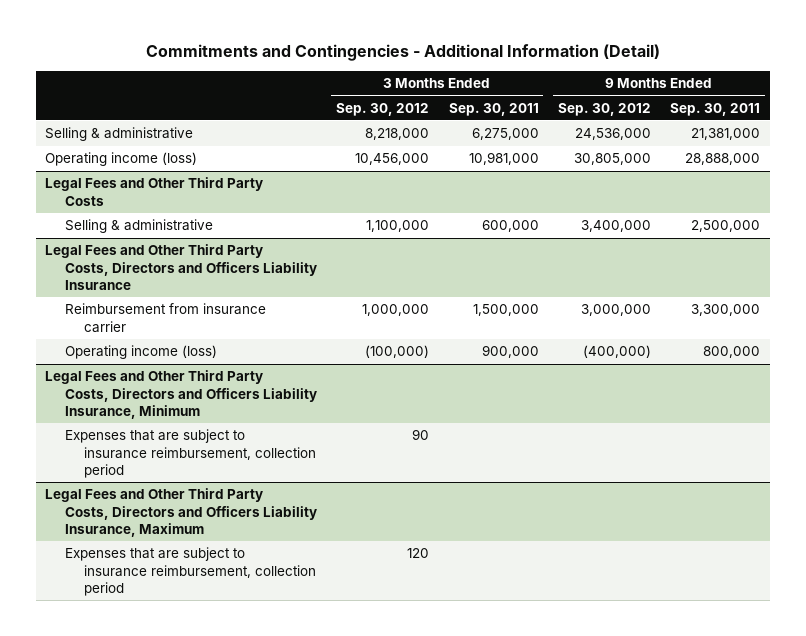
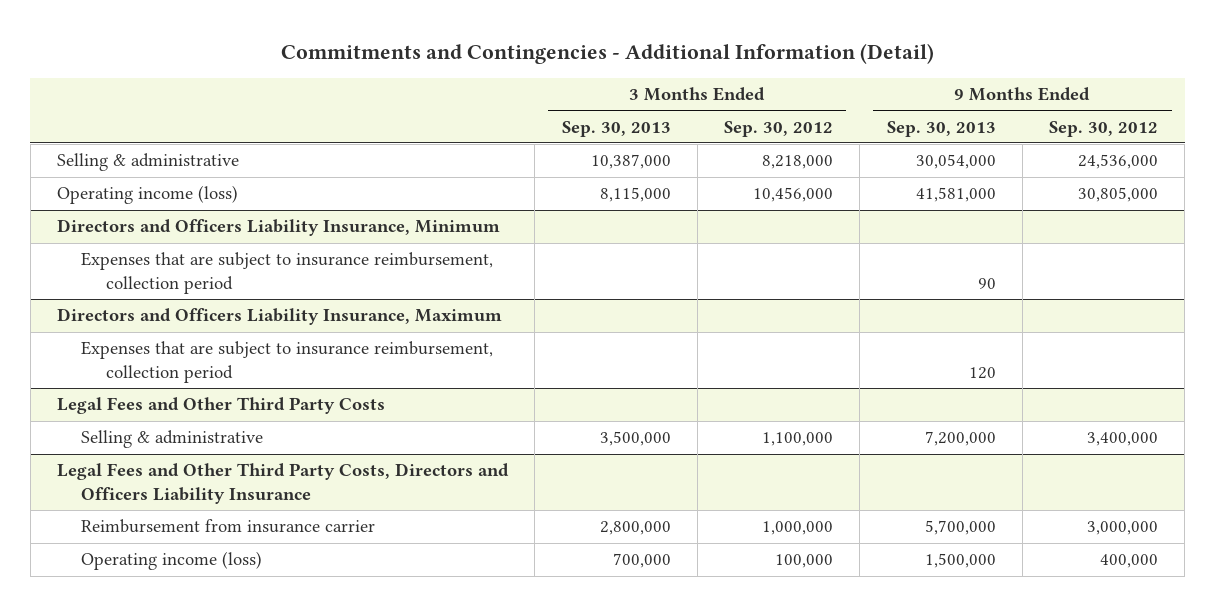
- | 3 Months Ended Sep. 30, 2012 | 3 Months Ended Sep. 30, 2011 | 9 Months Ended Sep. 30, 2012 | 9 Months Ended Sep. 30, 2011
+ | 3 Months Ended Sep. 30, 2013 | 3 Months Ended Sep. 30, 2012 | 9 Months Ended Sep. 30, 2013 | 9 Months Ended Sep. 30, 2012
+ Directors and Officers Liability Insurance, Minimum
+ Expenses that are subject to insurance reimbursement, collection period | | | 90 |
+ Directors and Officers Liability Insurance, Maximum
+ Expenses that are subject to insurance reimbursement, collection period | | | 120 |
@ Legal Fees and Other Third Party Costs, Directors and Officers Liability Insurance
- Operating income (loss) | (100,000) | 900,000 | (400,000) | 800,000
- Legal Fees and Other Third Party Costs, Directors and Officers Liability Insurance, Minimum
- Expenses that are subject to insurance reimbursement, collection period | 90 | | |
- Legal Fees and Other Third Party Costs, Directors and Officers Liability Insurance, Maximum
- Expenses that are subject to insurance reimbursement, collection period | 120 | | |
@ Legal Fees and Other Third Party Costs, Directors and Officers Liability Insurance
+ Operating income (loss) | 700,000 | 100,000 | 1,500,000 | 400,000

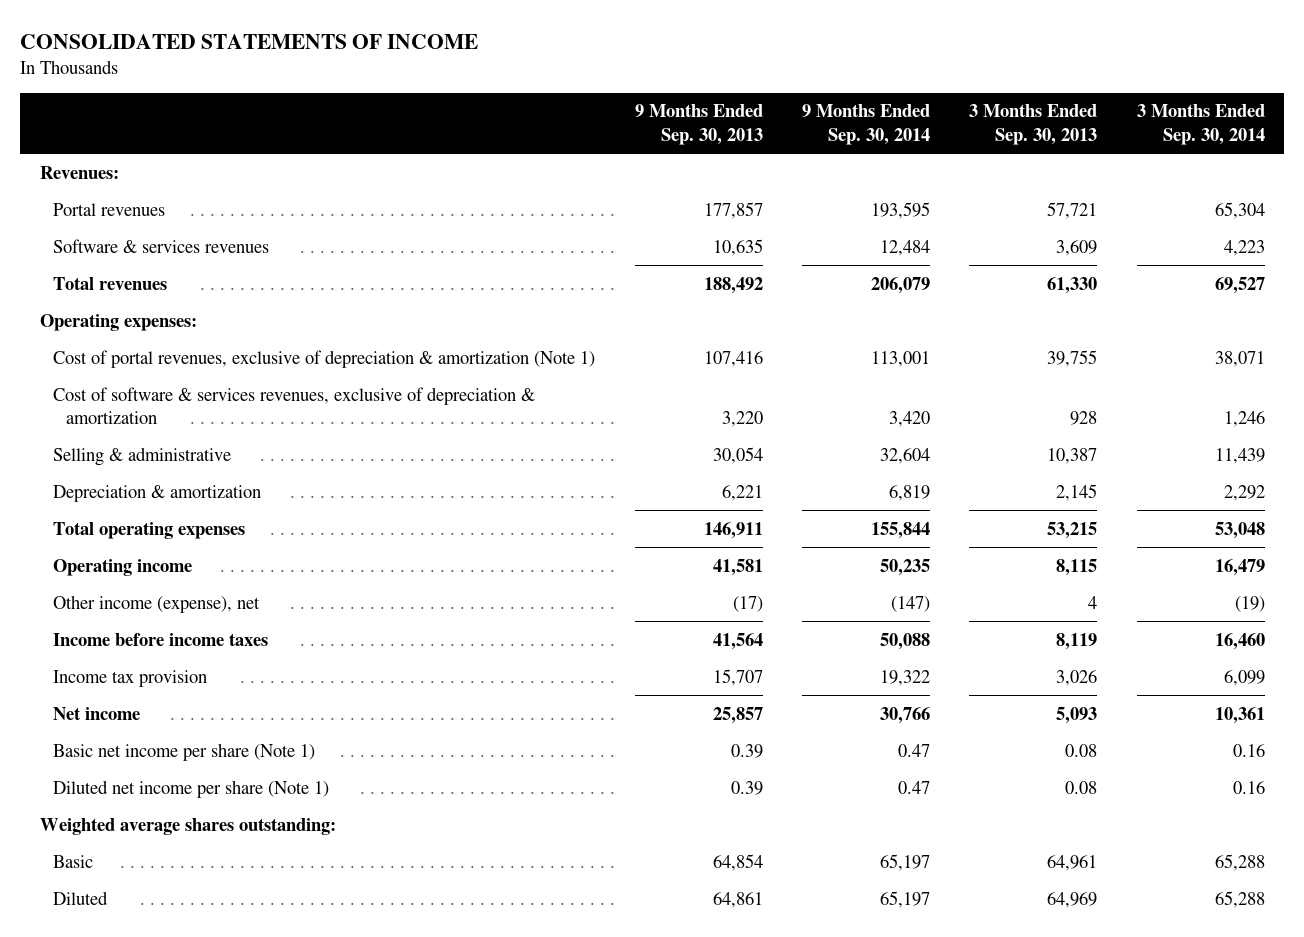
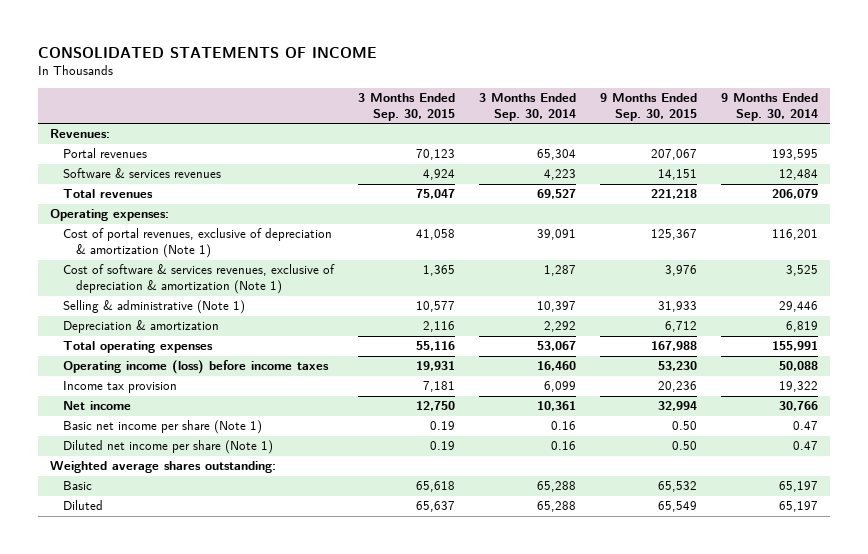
- | 9 Months Ended Sep. 30, 2013 | 9 Months Ended Sep. 30, 2014 | 3 Months Ended Sep. 30, 2013 | 3 Months Ended Sep. 30, 2014
+ | 3 Months Ended Sep. 30, 2015 | 3 Months Ended Sep. 30, 2014 | 9 Months Ended Sep. 30, 2015 | 9 Months Ended Sep. 30, 2014
- Cost of portal revenues, exclusive of depreciation & amortization (Note 1) | 107,416 | 113,001 | 39,755 | 38,071
- Cost of software & services revenues, exclusive of depreciation & amortization | 3,220 | 3,420 | 928 | 1,246
- Selling & administrative | 30,054 | 32,604 | 10,387 | 11,439
+ Cost of portal revenues, exclusive of depreciation & amortization (Note 1) | 41,058 | 39,091 | 125,367 | 116,201
+ Cost of software & services revenues, exclusive of depreciation & amortization (Note 1) | 1,365 | 1,287 | 3,976 | 3,525
+ Selling & administrative (Note 1) | 10,577 | 10,397 | 31,933 | 29,446
- Total operating expenses | 146,911 | 155,844 | 53,215 | 53,048
- Operating income | 41,581 | 50,235 | 8,115 | 16,479
- Other income (expense), net | (17) | (147) | 4 | (19)
- Income before income taxes | 41,564 | 50,088 | 8,119 | 16,460
+ Total operating expenses | 55,116 | 53,067 | 167,988 | 155,991
+ Operating income (loss) before income taxes | 19,931 | 16,460 | 53,230 | 50,088

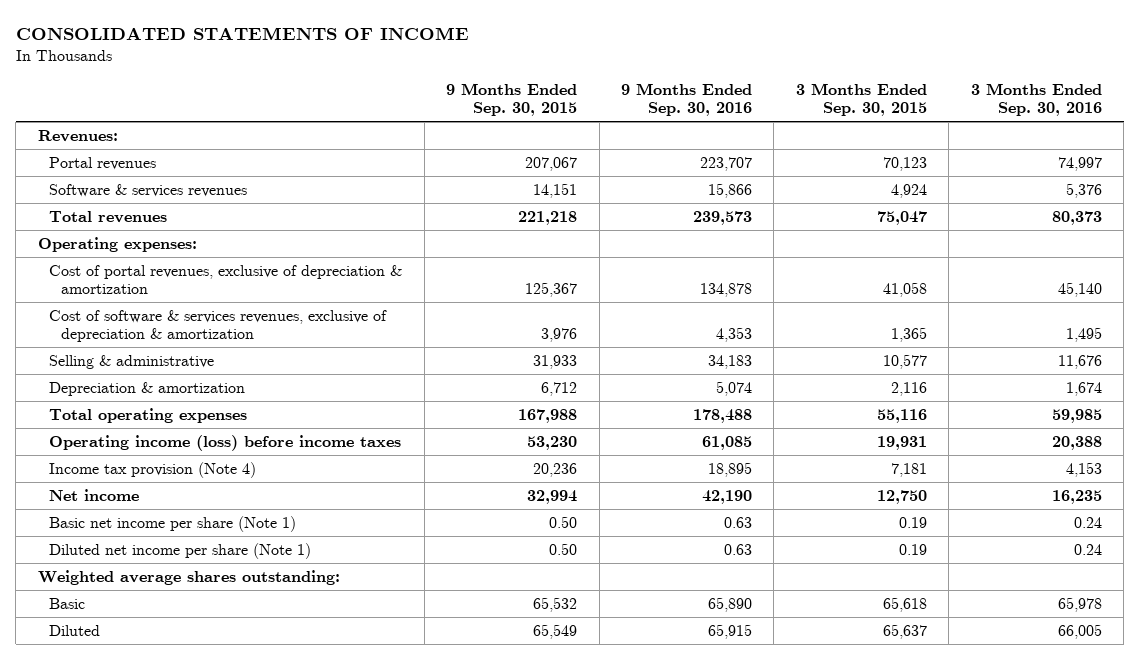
- | 3 Months Ended Sep. 30, 2015 | 3 Months Ended Sep. 30, 2014 | 9 Months Ended Sep. 30, 2015 | 9 Months Ended Sep. 30, 2014
+ | 9 Months Ended Sep. 30, 2015 | 9 Months Ended Sep. 30, 2016 | 3 Months Ended Sep. 30, 2015 | 3 Months Ended Sep. 30, 2016
- Cost of portal revenues, exclusive of depreciation & amortization (Note 1) | 41,058 | 39,091 | 125,367 | 116,201
- Cost of software & services revenues, exclusive of depreciation & amortization (Note 1) | 1,365 | 1,287 | 3,976 | 3,525
- Selling & administrative (Note 1) | 10,577 | 10,397 | 31,933 | 29,446
+ Cost of portal revenues, exclusive of depreciation & amortization | 125,367 | 134,878 | 41,058 | 45,140
+ Cost of software & services revenues, exclusive of depreciation & amortization | 3,976 | 4,353 | 1,365 | 1,495
+ Selling & administrative | 31,933 | 34,183 | 10,577 | 11,676
- Income tax provision | 7,181 | 6,099 | 20,236 | 19,322
+ Income tax provision (Note 4) | 20,236 | 18,895 | 7,181 | 4,153

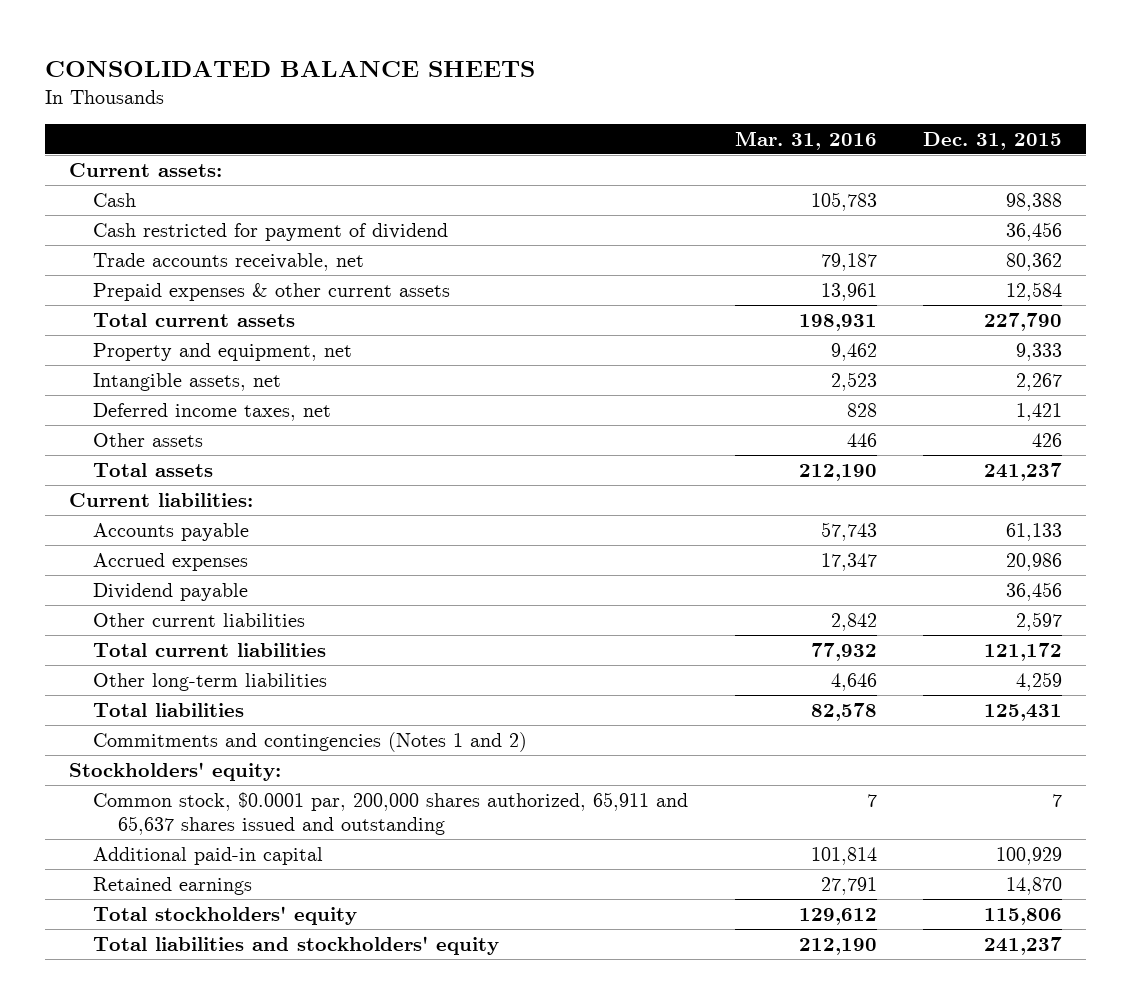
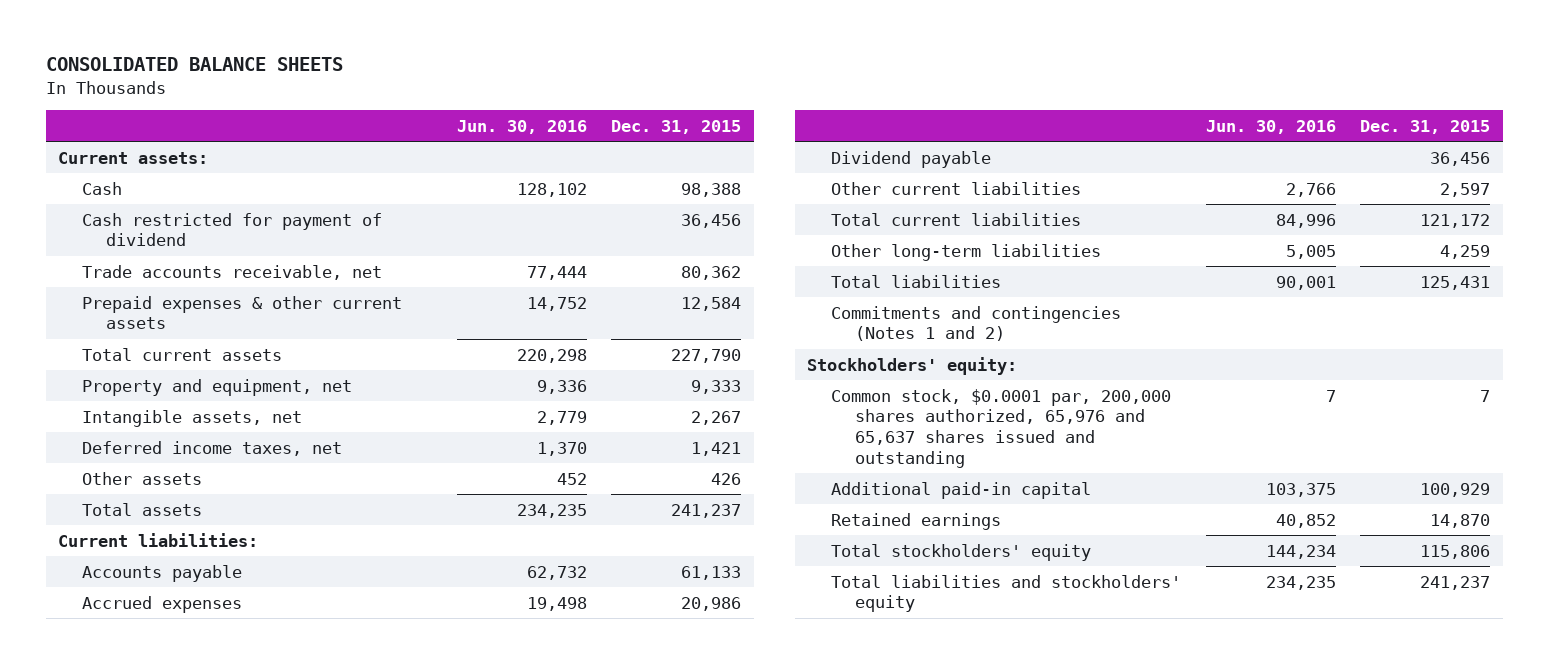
- | Mar. 31, 2016 | Dec. 31, 2015
+ | Jun. 30, 2016 | Dec. 31, 2015
- Common stock, $0.0001 par, 200,000 shares authorized, 65,911 and 65,637 shares issued and outstanding | 7 | 7
+ Common stock, $0.0001 par, 200,000 shares authorized, 65,976 and 65,637 shares issued and outstanding | 7 | 7

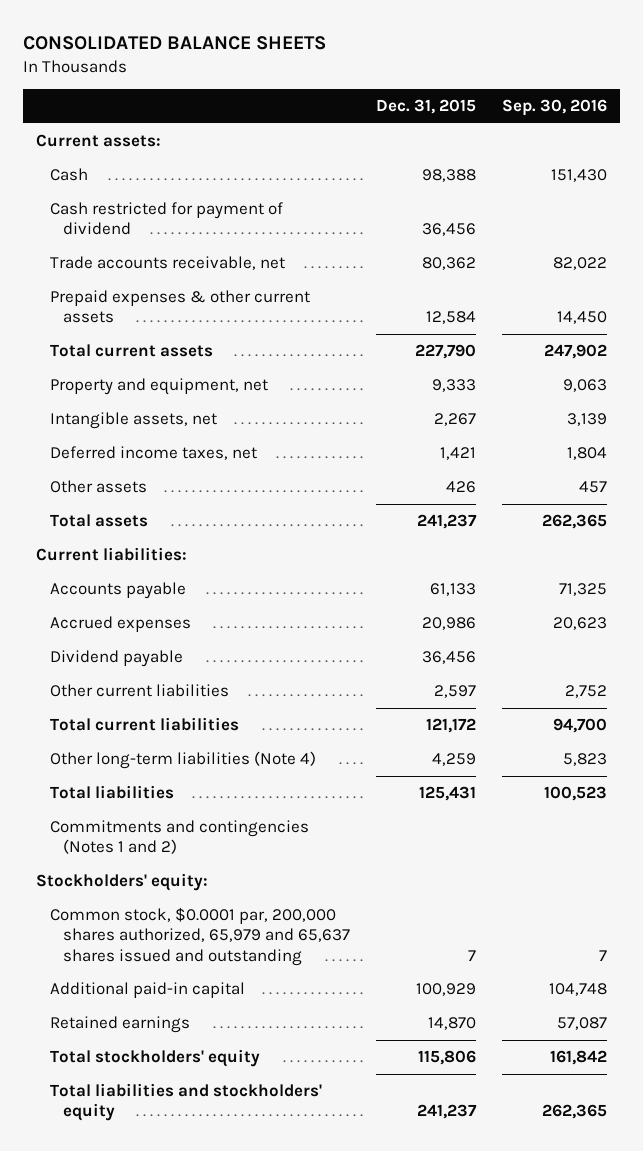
- | Jun. 30, 2016 | Dec. 31, 2015
+ | Dec. 31, 2015 | Sep. 30, 2016
- Other long-term liabilities | 5,005 | 4,259
+ Other long-term liabilities (Note 4) | 4,259 | 5,823
- Common stock, $0.0001 par, 200,000 shares authorized, 65,976 and 65,637 shares issued and outstanding | 7 | 7
+ Common stock, $0.0001 par, 200,000 shares authorized, 65,979 and 65,637 shares issued and outstanding | 7 | 7

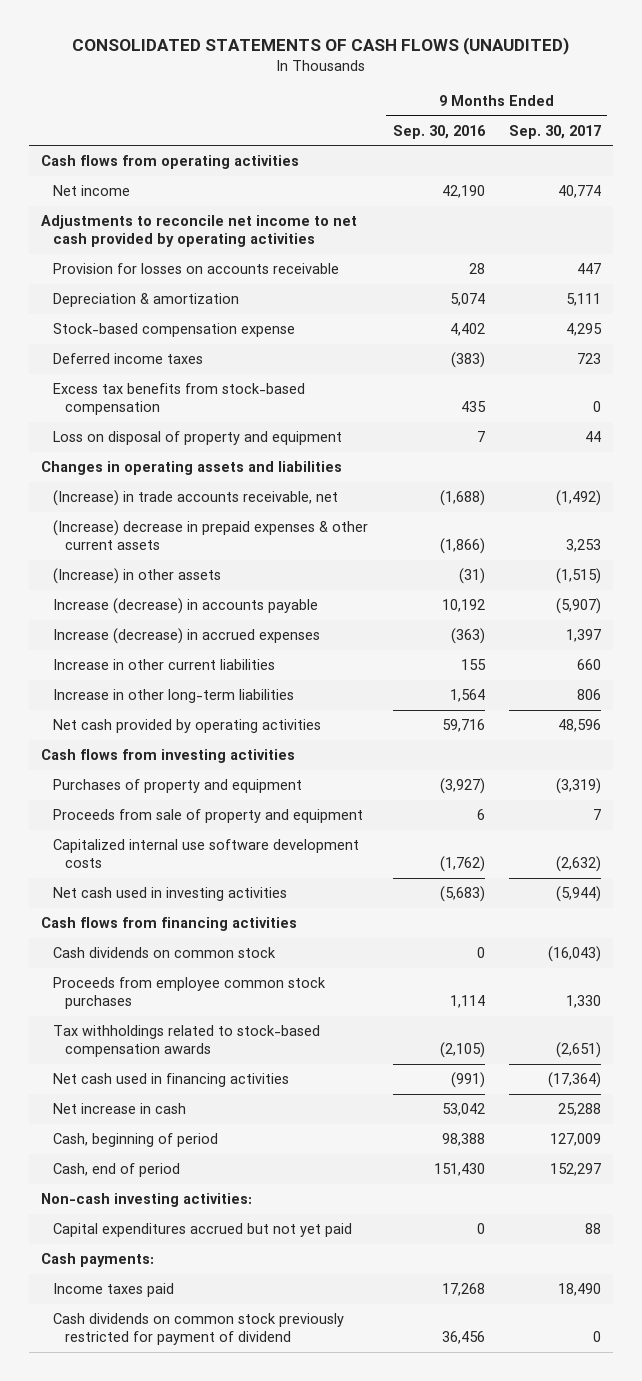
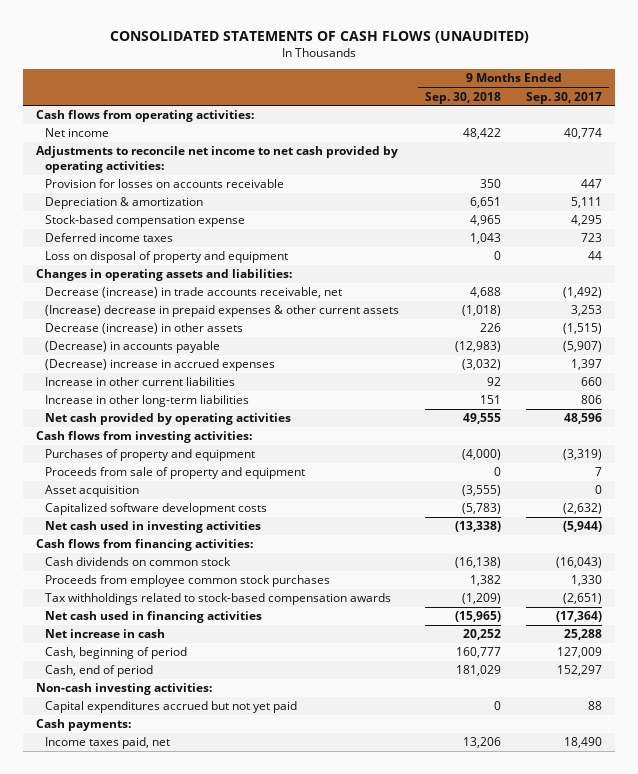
- | 9 Months Ended Sep. 30, 2016 | 9 Months Ended Sep. 30, 2017
+ | 9 Months Ended Sep. 30, 2018 | 9 Months Ended Sep. 30, 2017
- Cash flows from operating activities
+ Cash flows from operating activities:
- Adjustments to reconcile net income to net cash provided by operating activities
+ Adjustments to reconcile net income to net cash provided by operating activities:
- Excess tax benefits from stock-based compensation | 435 | 0
- Changes in operating assets and liabilities
- (Increase) in trade accounts receivable, net | (1,688) | (1,492)
+ Changes in operating assets and liabilities:
+ Decrease (increase) in trade accounts receivable, net | 4,688 | (1,492)
- (Increase) in other assets | (31) | (1,515)
- Increase (decrease) in accounts payable | 10,192 | (5,907)
- Increase (decrease) in accrued expenses | (363) | 1,397
+ Decrease (increase) in other assets | 226 | (1,515)
+ (Decrease) in accounts payable | (12,983) | (5,907)
+ (Decrease) increase in accrued expenses | (3,032) | 1,397
- Cash flows from investing activities
+ Cash flows from investing activities:
- Capitalized internal use software development costs | (1,762) | (2,632)
+ Asset acquisition | (3,555) | 0
+ Capitalized software development costs | (5,783) | (2,632)
- Cash flows from financing activities
+ Cash flows from financing activities:
- Income taxes paid | 17,268 | 18,490
- Cash dividends on common stock previously restricted for payment of dividend | 36,456 | 0
+ Income taxes paid, net | 13,206 | 18,490

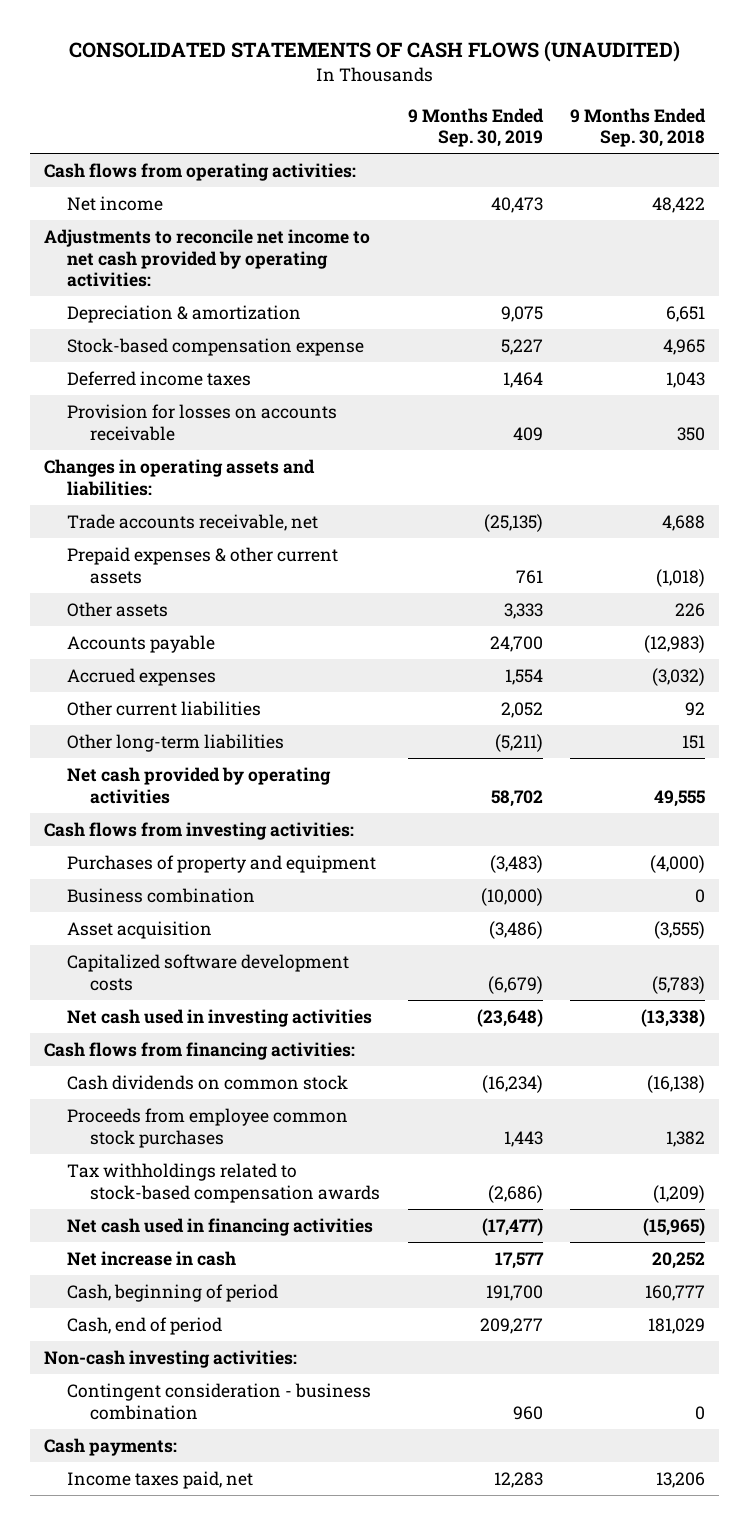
- | 9 Months Ended Sep. 30, 2018 | 9 Months Ended Sep. 30, 2017
+ | 9 Months Ended Sep. 30, 2019 | 9 Months Ended Sep. 30, 2018
- Loss on disposal of property and equipment | 0 | 44
moved down: Provision for losses on accounts receivable | 409 | 350
- Decrease (increase) in trade accounts receivable, net | 4,688 | (1,492)
- (Increase) decrease in prepaid expenses & other current assets | (1,018) | 3,253
- Decrease (increase) in other assets | 226 | (1,515)
- (Decrease) in accounts payable | (12,983) | (5,907)
- (Decrease) increase in accrued expenses | (3,032) | 1,397
- Increase in other current liabilities | 92 | 660
- Increase in other long-term liabilities | 151 | 806
+ Trade accounts receivable, net | (25,135) | 4,688
+ Prepaid expenses & other current assets | 761 | (1,018)
+ Other assets | 3,333 | 226
+ Accounts payable | 24,700 | (12,983)
+ Accrued expenses | 1,554 | (3,032)
+ Other current liabilities | 2,052 | 92
+ Other long-term liabilities | (5,211) | 151
- Proceeds from sale of property and equipment | 0 | 7
+ Business combination | (10,000) | 0
- Capital expenditures accrued but not yet paid | 0 | 88
+ Contingent consideration - business combination | 960 | 0

